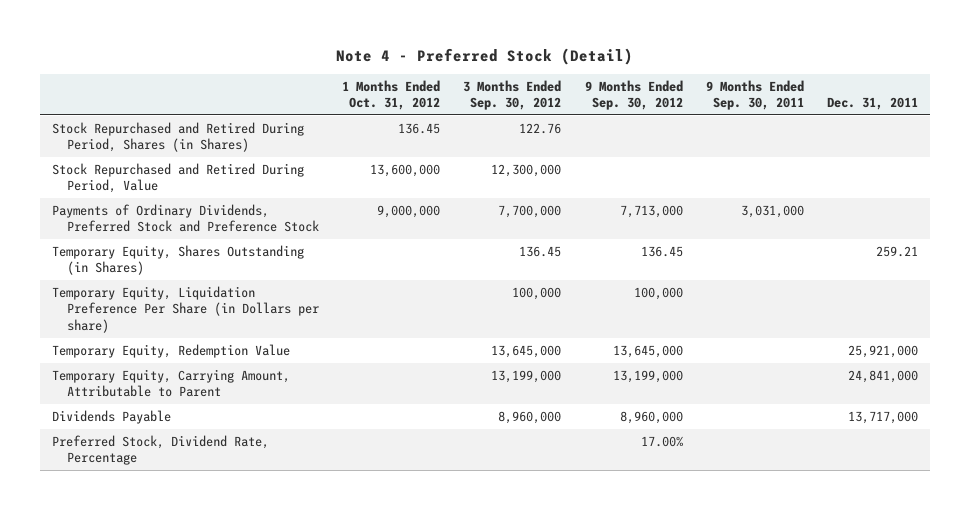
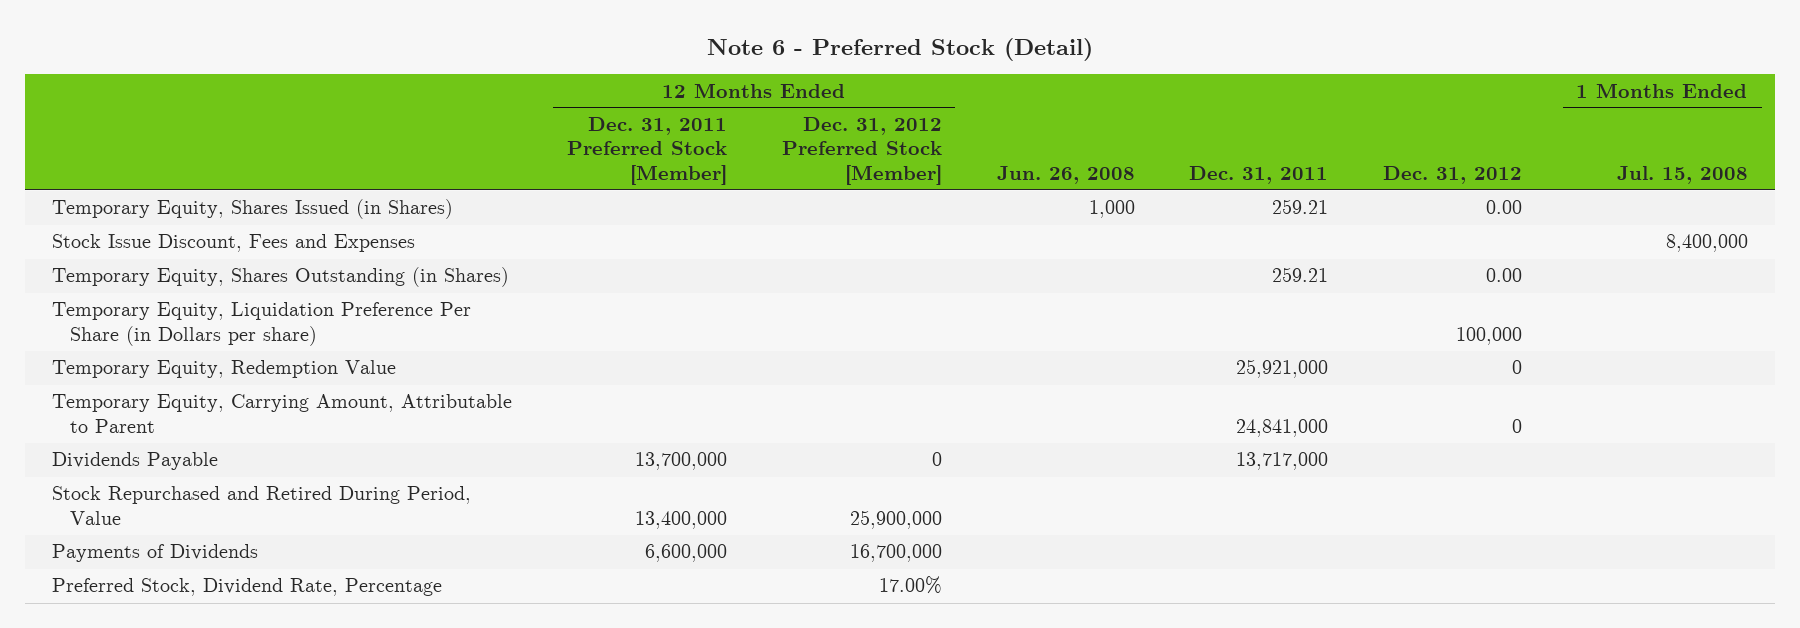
- Note 4 - Preferred Stock (Detail)
+ Note 6 - Preferred Stock (Detail)
- | 1 Months Ended Oct. 31, 2012 | 3 Months Ended Sep. 30, 2012 | 9 Months Ended Sep. 30, 2012 | 9 Months Ended Sep. 30, 2011 | Dec. 31, 2011
+ | 12 Months Ended Dec. 31, 2011 Preferred Stock [Member] | 12 Months Ended Dec. 31, 2012 Preferred Stock [Member] | Jun. 26, 2008 | Dec. 31, 2011 | Dec. 31, 2012 | 1 Months Ended Jul. 15, 2008
- Stock Repurchased and Retired During Period, Shares (in Shares) | 136.45 | 122.76 | | |
- Payments of Ordinary Dividends, Preferred Stock and Preference Stock | 9,000,000 | 7,700,000 | 7,713,000 | 3,031,000 |
+ Temporary Equity, Shares Issued (in Shares) | | | 1,000 | 259.21 | 0.00 |
+ Stock Issue Discount, Fees and Expenses | | | | | | 8,400,000
moved down: Stock Repurchased and Retired During Period, Value | 13,400,000 | 25,900,000 | | | |
+ Payments of Dividends | 6,600,000 | 16,700,000 | | | |

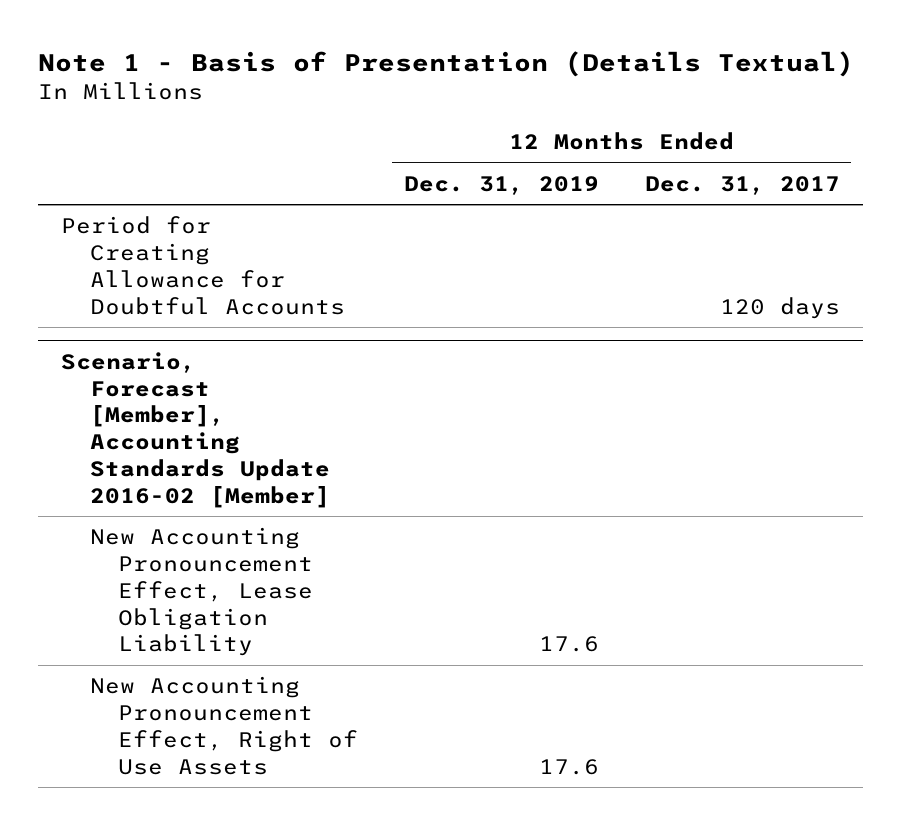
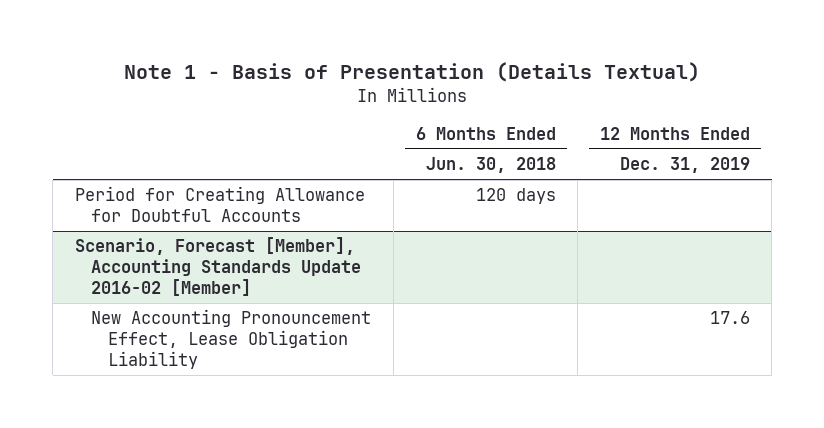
- | 12 Months Ended Dec. 31, 2019 | 12 Months Ended Dec. 31, 2017
+ | 6 Months Ended Jun. 30, 2018 | 12 Months Ended Dec. 31, 2019
@ Scenario, Forecast [Member], Accounting Standards Update 2016-02 [Member]
- New Accounting Pronouncement Effect, Right of Use Assets | 17.6 |

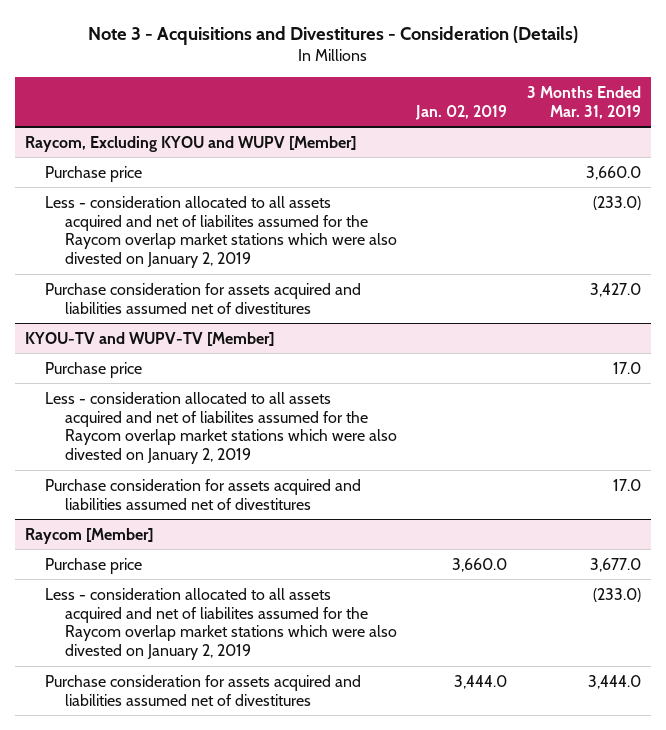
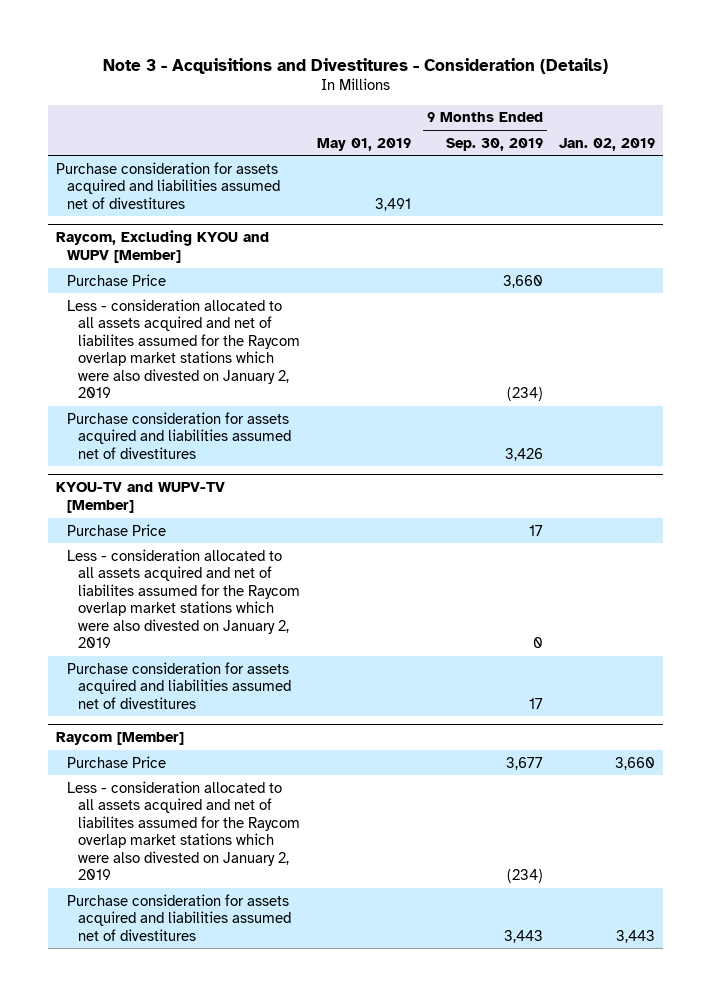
- | Jan. 02, 2019 | 3 Months Ended Mar. 31, 2019
+ | May 01, 2019 | 9 Months Ended Sep. 30, 2019 | Jan. 02, 2019
+ Purchase consideration for assets acquired and liabilities assumed net of divestitures | 3,491 | |
@ Raycom, Excluding KYOU and WUPV [Member]
- Purchase price | | 3,660.0
+ Purchase Price | | 3,660 |
@ KYOU-TV and WUPV-TV [Member]
- Purchase price | | 17.0
+ Purchase Price | | 17 |
@ Raycom [Member]
- Purchase price | 3,660.0 | 3,677.0
+ Purchase Price | | 3,677 | 3,660
- Purchase consideration for assets acquired and liabilities assumed net of divestitures | 3,444.0 | 3,444.0
+ Purchase consideration for assets acquired and liabilities assumed net of divestitures | | 3,443 | 3,443

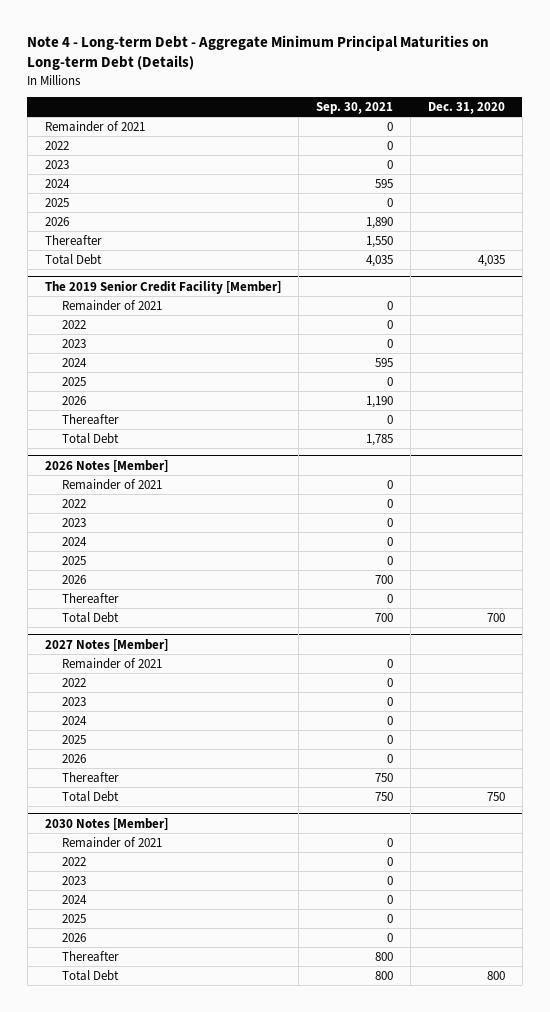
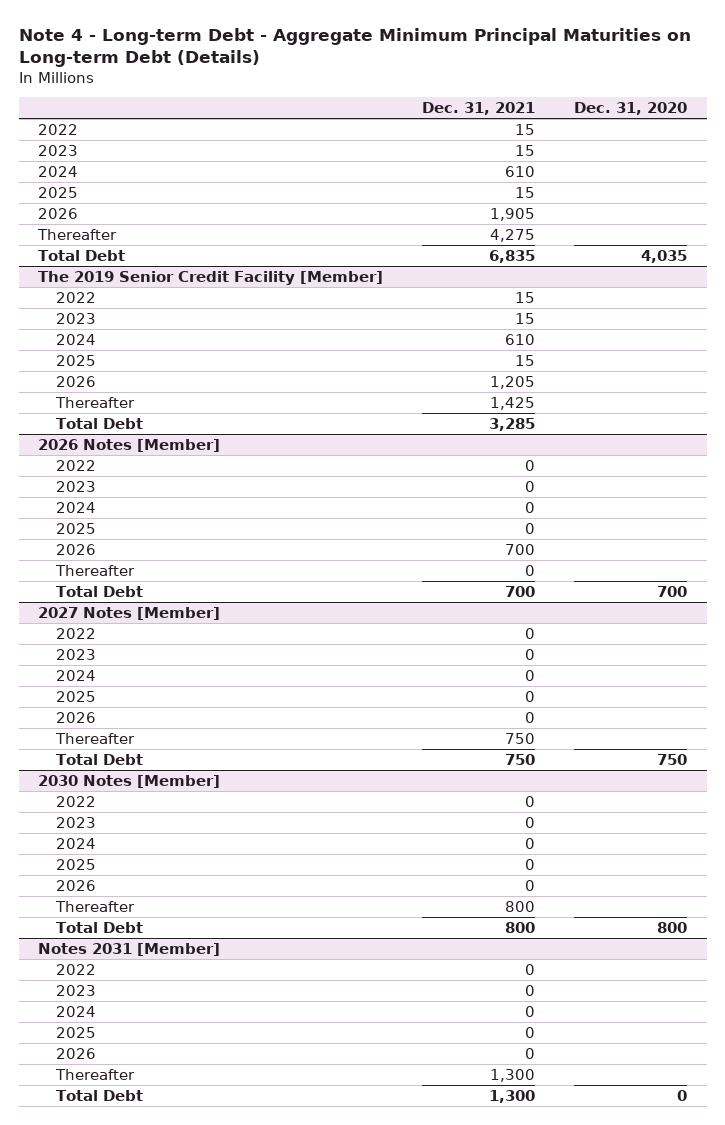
- | Sep. 30, 2021 | Dec. 31, 2020
+ | Dec. 31, 2021 | Dec. 31, 2020
- Remainder of 2021 | 0 |
@ The 2019 Senior Credit Facility [Member]
- Remainder of 2021 | 0 |
@ 2026 Notes [Member]
- Remainder of 2021 | 0 |
@ 2027 Notes [Member]
- Remainder of 2021 | 0 |
@ 2030 Notes [Member]
- Remainder of 2021 | 0 |
+ Notes 2031 [Member]
+ 2022 | 0 |
+ 2023 | 0 |
+ 2024 | 0 |
+ 2025 | 0 |
+ 2026 | 0 |
+ Thereafter | 1,300 |
+ Total Debt | 1,300 | 0

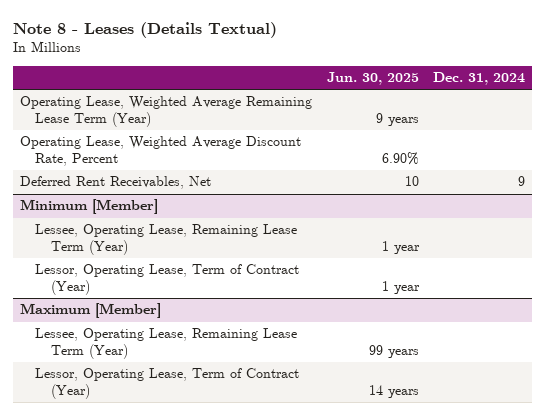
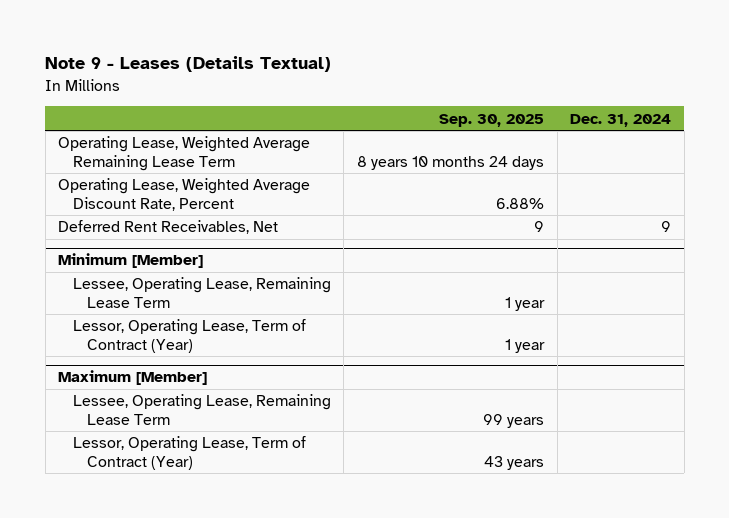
- Note 8 - Leases (Details Textual)
+ Note 9 - Leases (Details Textual)
- | Jun. 30, 2025 | Dec. 31, 2024
+ | Sep. 30, 2025 | Dec. 31, 2024
- Operating Lease, Weighted Average Remaining Lease Term (Year) | 9 years |
+ Operating Lease, Weighted Average Remaining Lease Term | 8 years 10 months 24 days |
@ Minimum [Member]
- Lessee, Operating Lease, Remaining Lease Term (Year) | 1 year |
+ Lessee, Operating Lease, Remaining Lease Term | 1 year |
@ Maximum [Member]
- Lessee, Operating Lease, Remaining Lease Term (Year) | 99 years |
+ Lessee, Operating Lease, Remaining Lease Term | 99 years |

